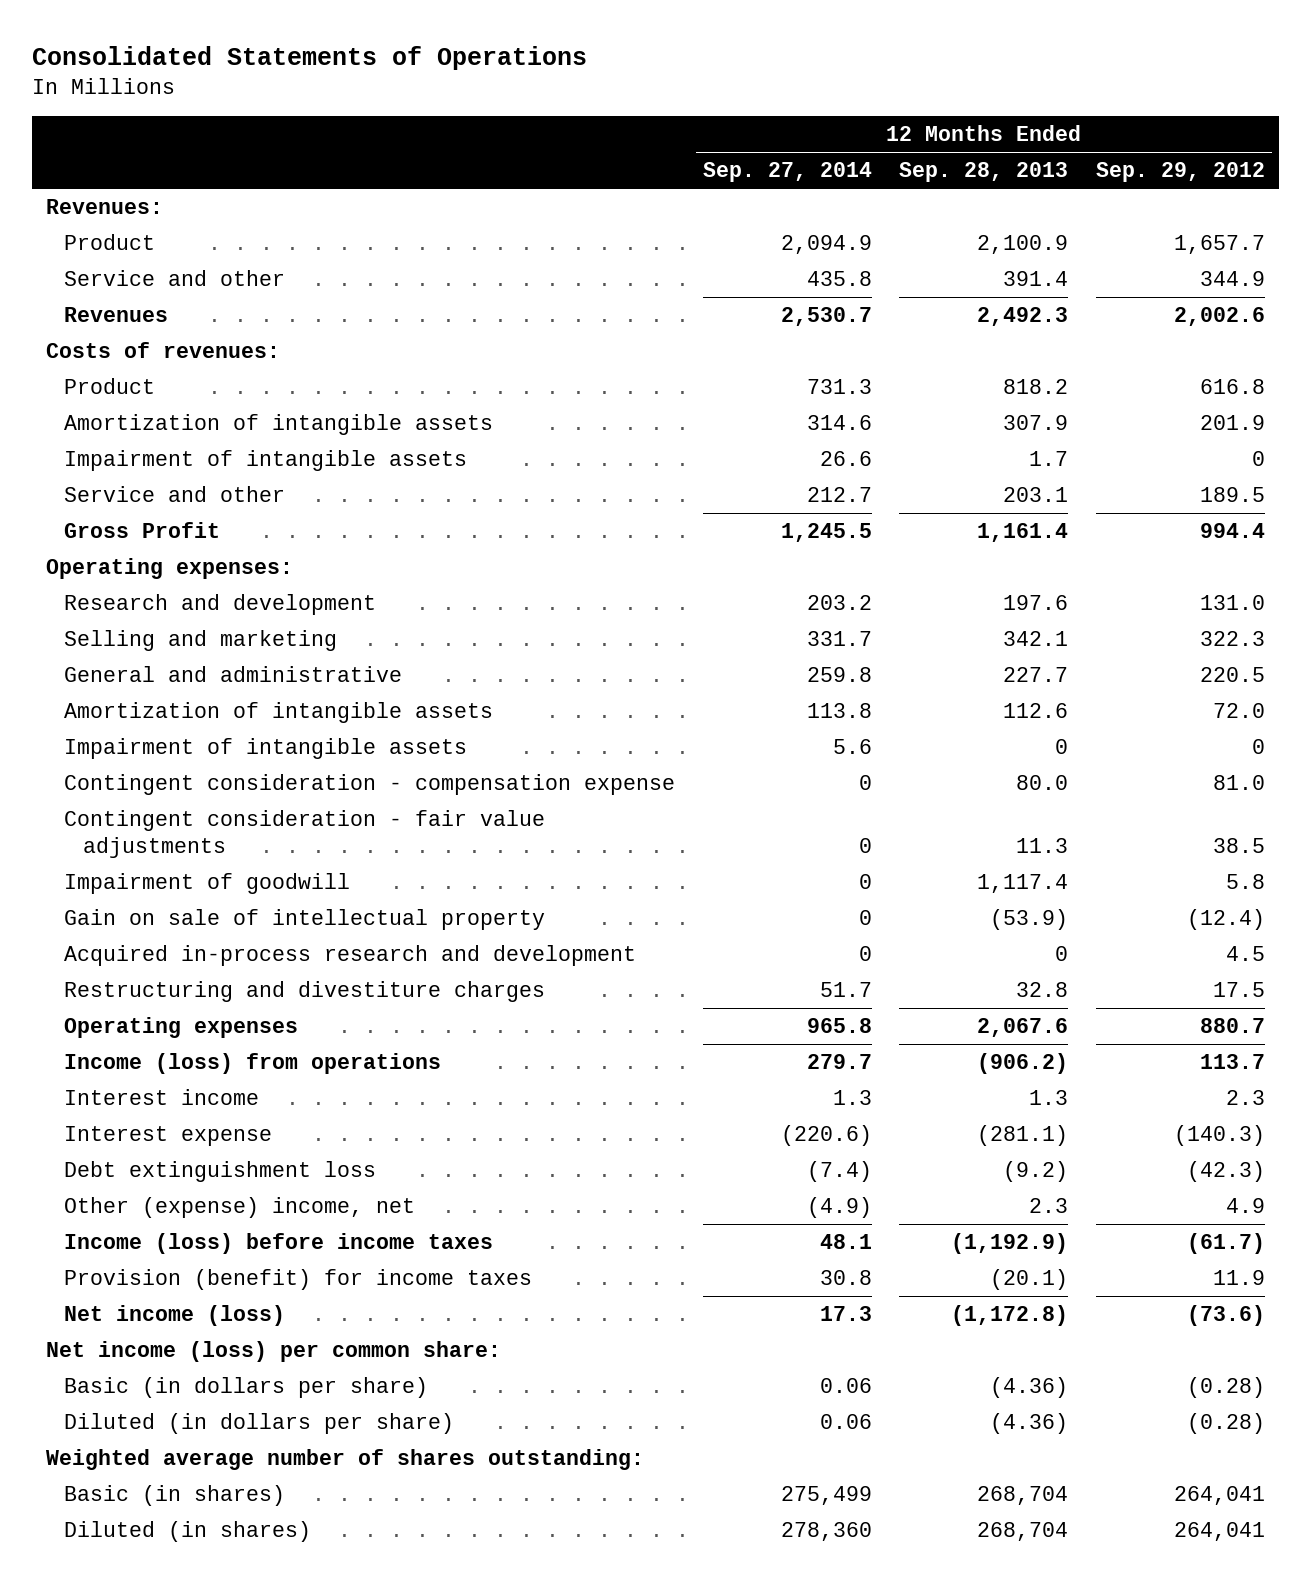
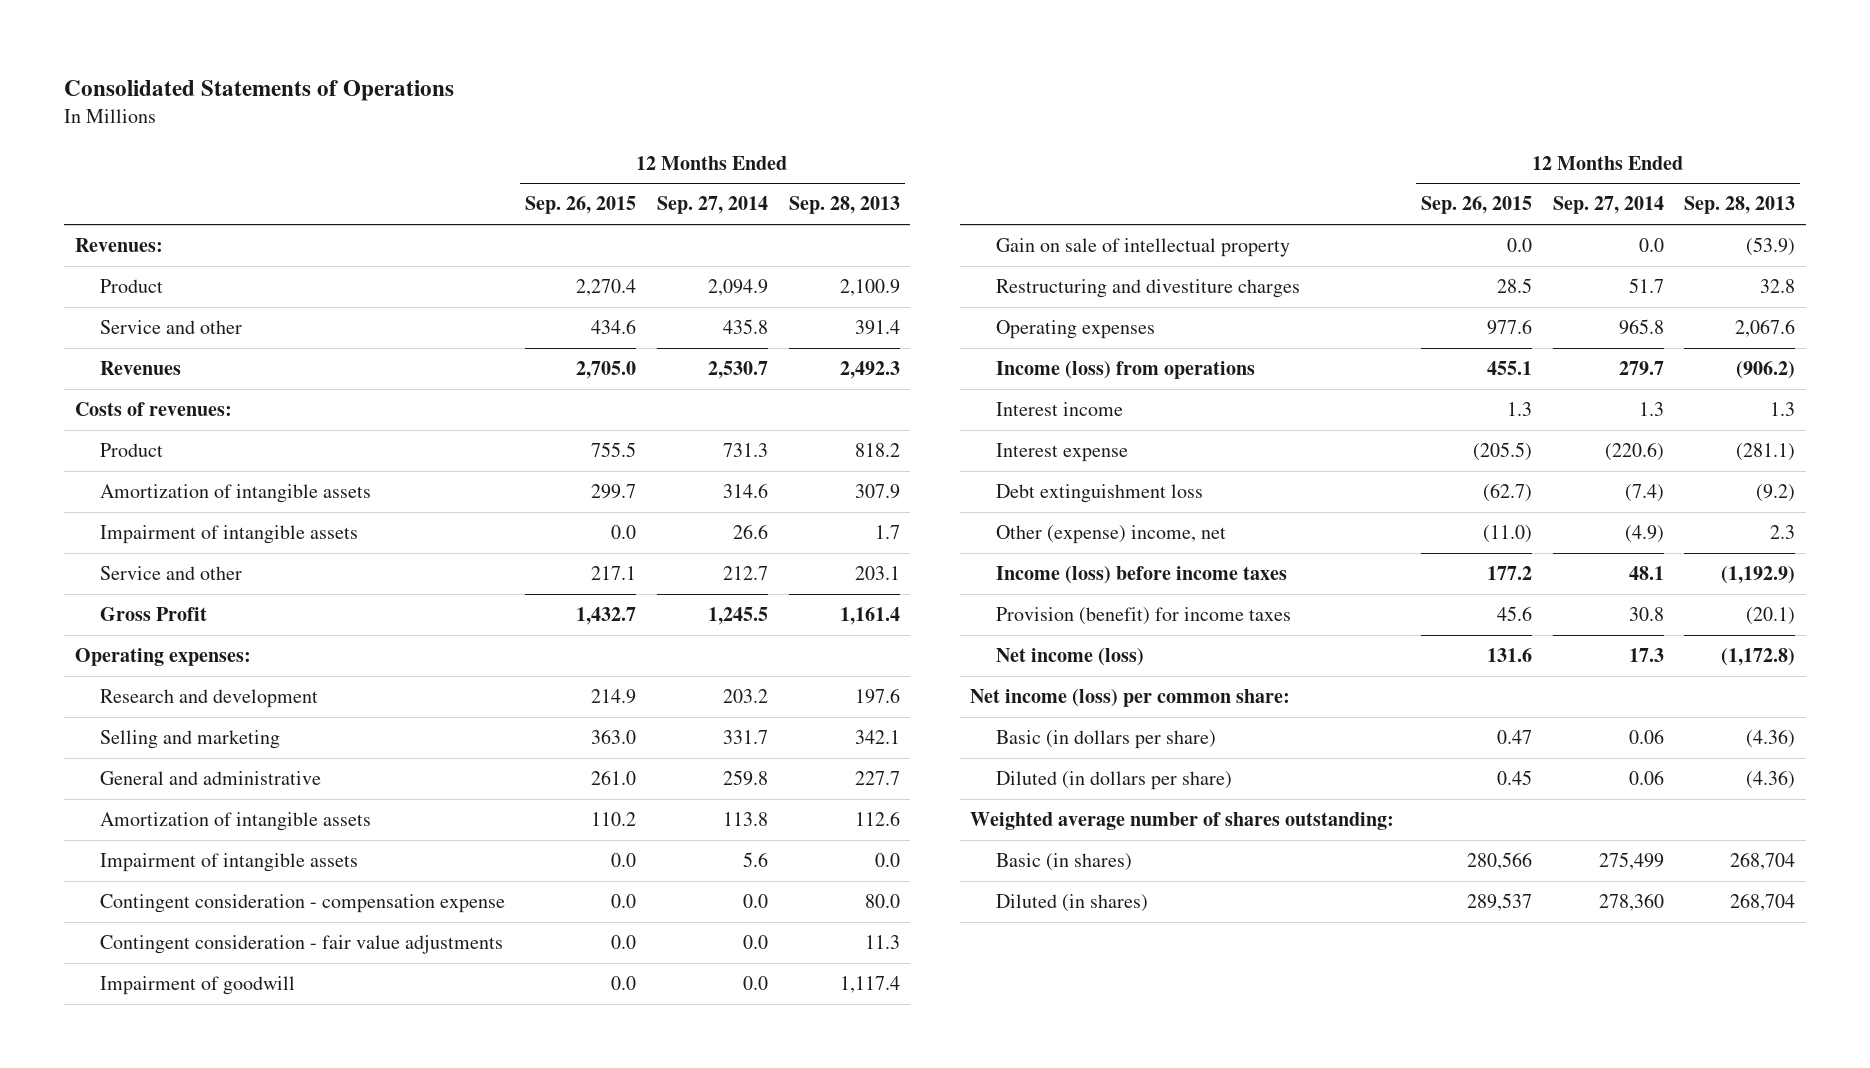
- | 12 Months Ended Sep. 27, 2014 | 12 Months Ended Sep. 28, 2013 | 12 Months Ended Sep. 29, 2012
+ | 12 Months Ended Sep. 26, 2015 | 12 Months Ended Sep. 27, 2014 | 12 Months Ended Sep. 28, 2013
- Impairment of intangible assets | 5.6 | 0 | 0
- Contingent consideration - compensation expense | 0 | 80.0 | 81.0
- Contingent consideration - fair value adjustments | 0 | 11.3 | 38.5
- Impairment of goodwill | 0 | 1,117.4 | 5.8
- Gain on sale of intellectual property | 0 | (53.9) | (12.4)
- Acquired in-process research and development | 0 | 0 | 4.5
+ Impairment of intangible assets | 0.0 | 5.6 | 0.0
+ Contingent consideration - compensation expense | 0.0 | 0.0 | 80.0
+ Contingent consideration - fair value adjustments | 0.0 | 0.0 | 11.3
+ Impairment of goodwill | 0.0 | 0.0 | 1,117.4
+ Gain on sale of intellectual property | 0.0 | 0.0 | (53.9)

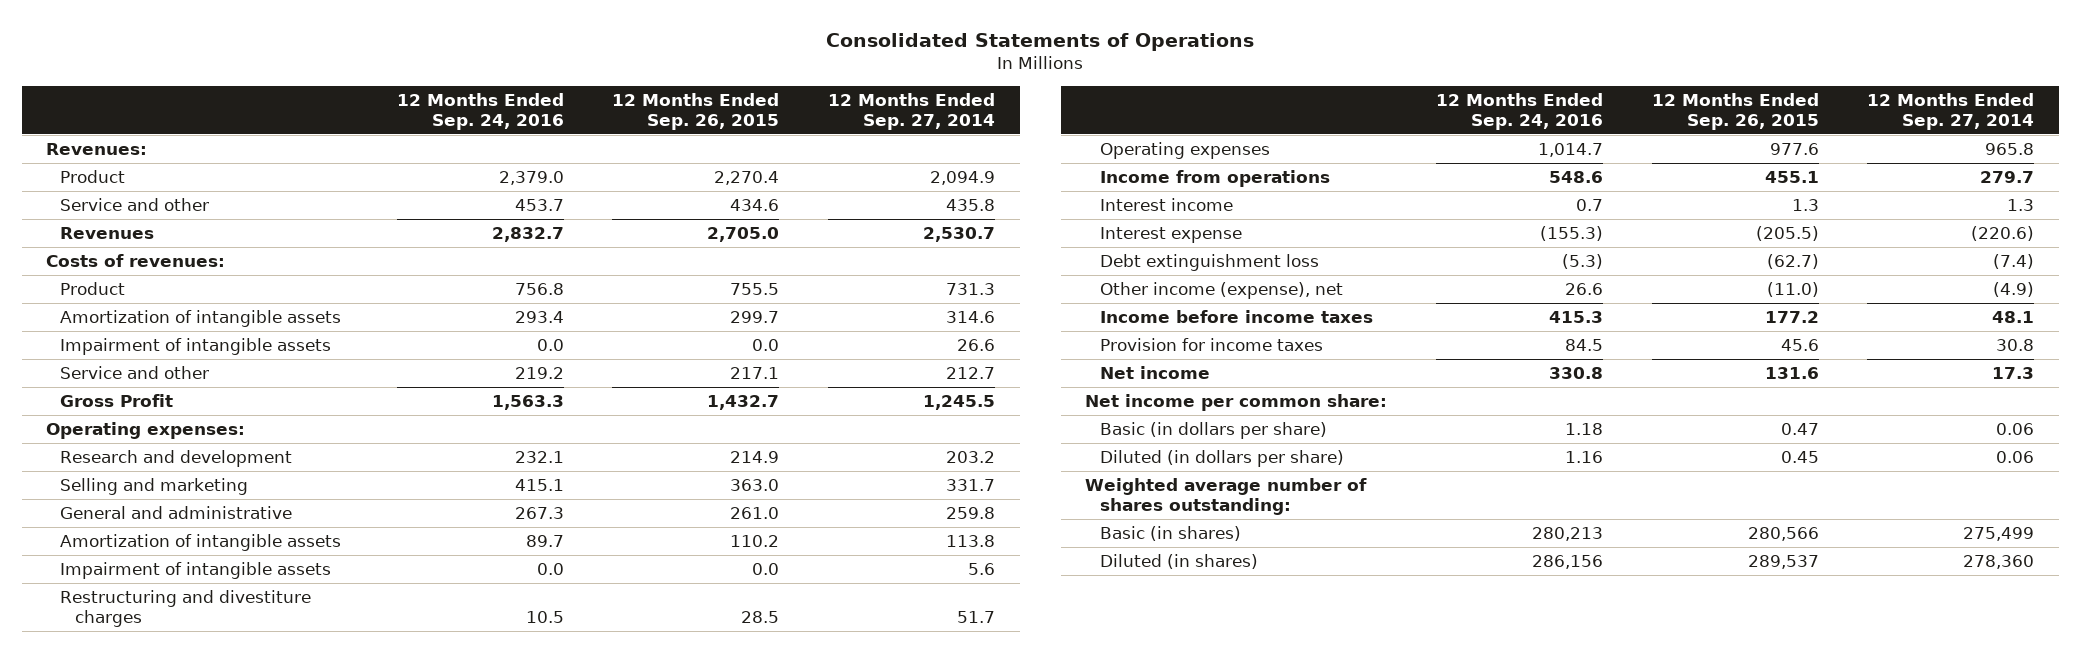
- | 12 Months Ended Sep. 26, 2015 | 12 Months Ended Sep. 27, 2014 | 12 Months Ended Sep. 28, 2013
+ | 12 Months Ended Sep. 24, 2016 | 12 Months Ended Sep. 26, 2015 | 12 Months Ended Sep. 27, 2014
- Contingent consideration - compensation expense | 0.0 | 0.0 | 80.0
- Contingent consideration - fair value adjustments | 0.0 | 0.0 | 11.3
- Impairment of goodwill | 0.0 | 0.0 | 1,117.4
- Gain on sale of intellectual property | 0.0 | 0.0 | (53.9)
- Income (loss) from operations | 455.1 | 279.7 | (906.2)
+ Income from operations | 548.6 | 455.1 | 279.7
- Other (expense) income, net | (11.0) | (4.9) | 2.3
- Income (loss) before income taxes | 177.2 | 48.1 | (1,192.9)
- Provision (benefit) for income taxes | 45.6 | 30.8 | (20.1)
- Net income (loss) | 131.6 | 17.3 | (1,172.8)
- Net income (loss) per common share:
+ Other income (expense), net | 26.6 | (11.0) | (4.9)
+ Income before income taxes | 415.3 | 177.2 | 48.1
+ Provision for income taxes | 84.5 | 45.6 | 30.8
+ Net income | 330.8 | 131.6 | 17.3
+ Net income per common share:

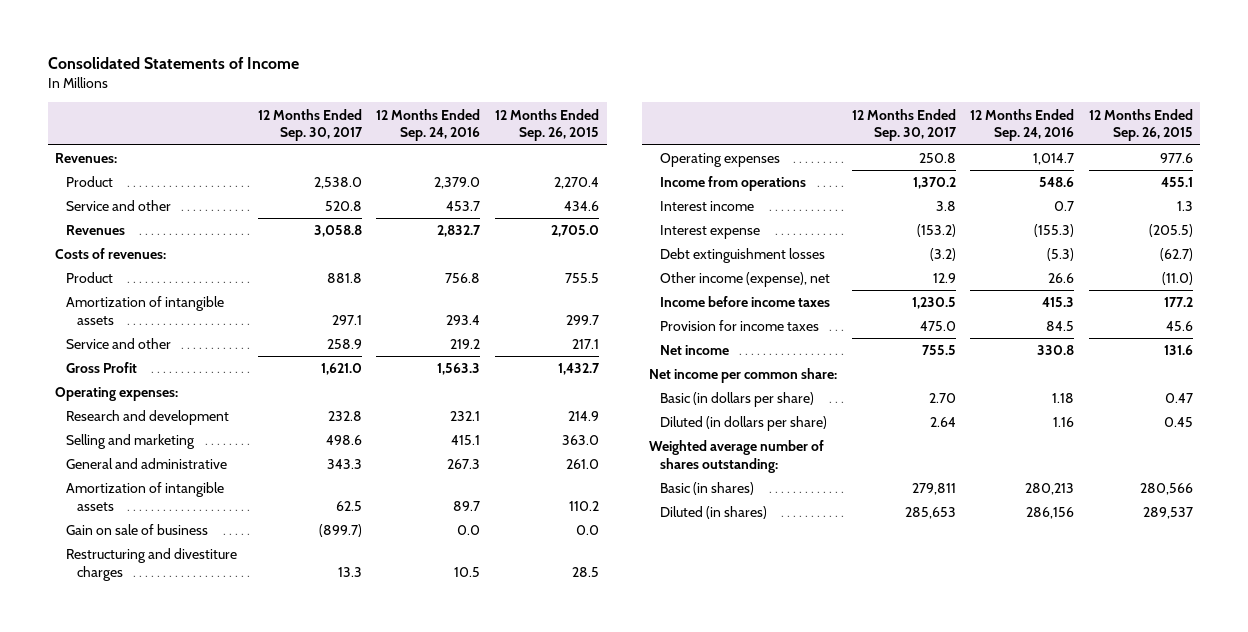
- Consolidated Statements of Operations
+ Consolidated Statements of Income
- | 12 Months Ended Sep. 24, 2016 | 12 Months Ended Sep. 26, 2015 | 12 Months Ended Sep. 27, 2014
+ | 12 Months Ended Sep. 30, 2017 | 12 Months Ended Sep. 24, 2016 | 12 Months Ended Sep. 26, 2015
- Impairment of intangible assets | 0.0 | 0.0 | 26.6
- Impairment of intangible assets | 0.0 | 0.0 | 5.6
+ Gain on sale of business | (899.7) | 0.0 | 0.0
- Debt extinguishment loss | (5.3) | (62.7) | (7.4)
+ Debt extinguishment losses | (3.2) | (5.3) | (62.7)

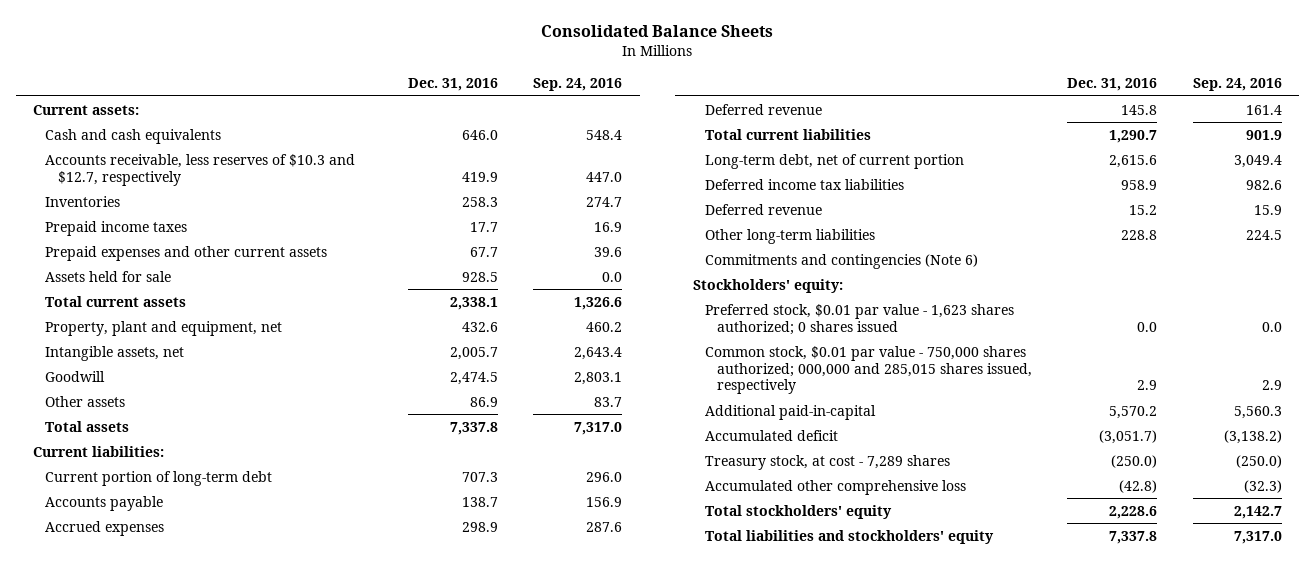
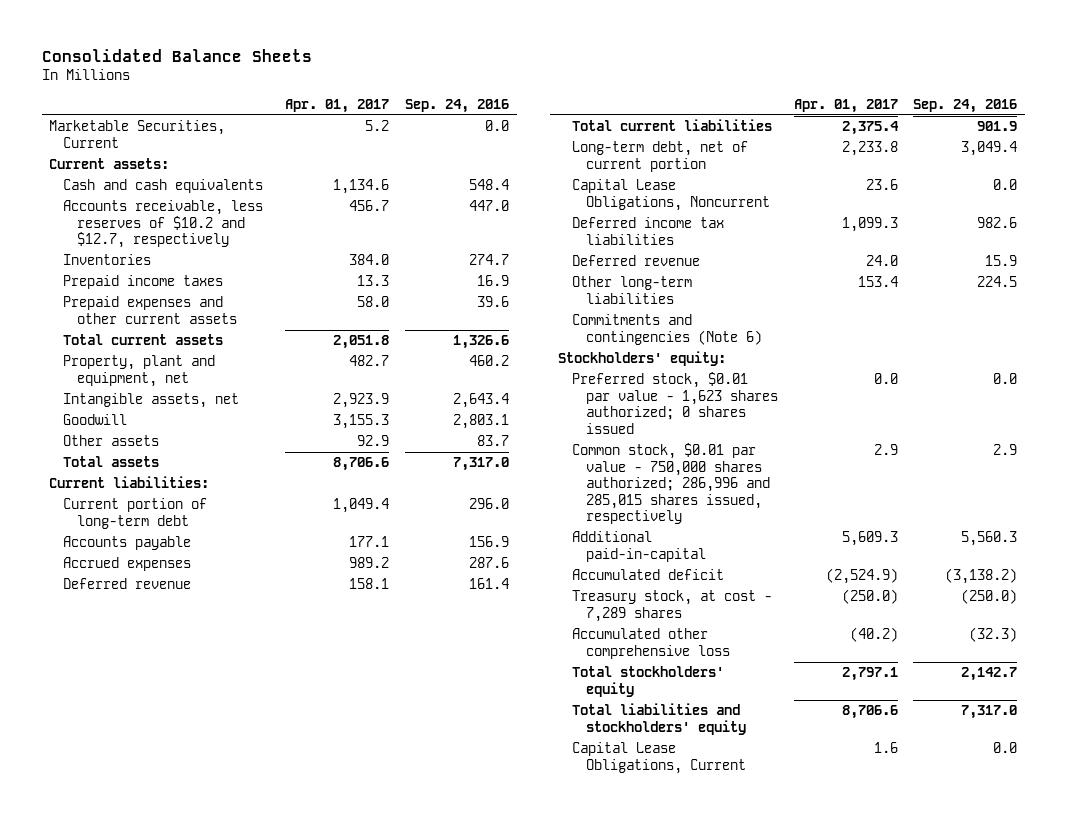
- | Dec. 31, 2016 | Sep. 24, 2016
+ | Apr. 01, 2017 | Sep. 24, 2016
+ Marketable Securities, Current | 5.2 | 0.0
- Accounts receivable, less reserves of $10.3 and $12.7, respectively | 419.9 | 447.0
+ Accounts receivable, less reserves of $10.2 and $12.7, respectively | 456.7 | 447.0
- Assets held for sale | 928.5 | 0.0
+ Capital Lease Obligations, Noncurrent | 23.6 | 0.0
- Common stock, $0.01 par value - 750,000 shares authorized; 000,000 and 285,015 shares issued, respectively | 2.9 | 2.9
+ Common stock, $0.01 par value - 750,000 shares authorized; 286,996 and 285,015 shares issued, respectively | 2.9 | 2.9
+ Capital Lease Obligations, Current | 1.6 | 0.0

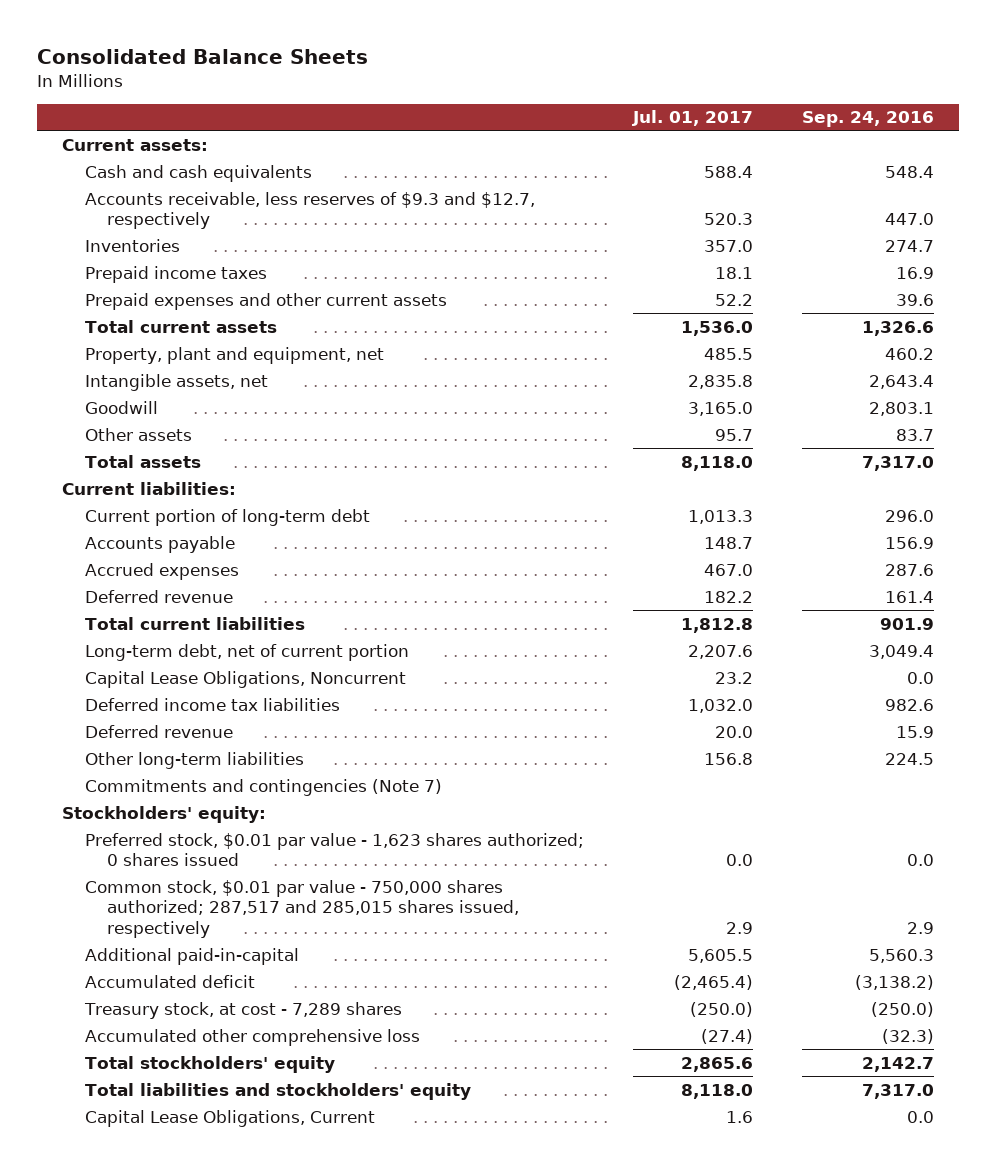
- | Apr. 01, 2017 | Sep. 24, 2016
+ | Jul. 01, 2017 | Sep. 24, 2016
- Marketable Securities, Current | 5.2 | 0.0
- Accounts receivable, less reserves of $10.2 and $12.7, respectively | 456.7 | 447.0
+ Accounts receivable, less reserves of $9.3 and $12.7, respectively | 520.3 | 447.0
- Commitments and contingencies (Note 6)
+ Commitments and contingencies (Note 7)
- Common stock, $0.01 par value - 750,000 shares authorized; 286,996 and 285,015 shares issued, respectively | 2.9 | 2.9
+ Common stock, $0.01 par value - 750,000 shares authorized; 287,517 and 285,015 shares issued, respectively | 2.9 | 2.9

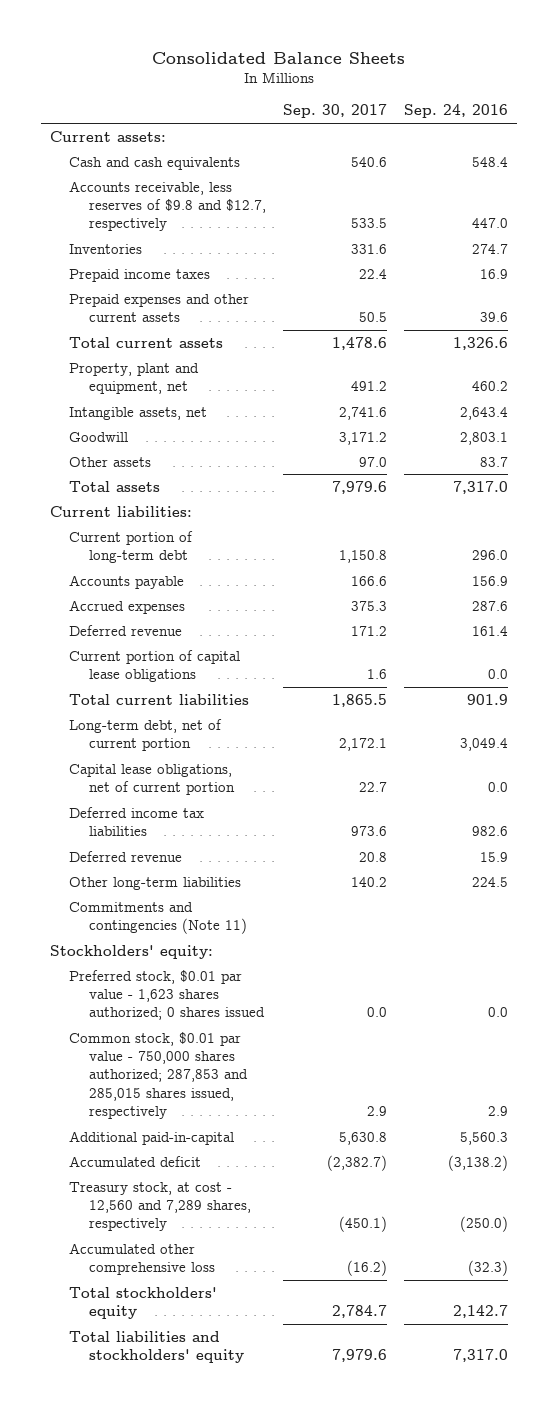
- | Jul. 01, 2017 | Sep. 24, 2016
+ | Sep. 30, 2017 | Sep. 24, 2016
- Accounts receivable, less reserves of $9.3 and $12.7, respectively | 520.3 | 447.0
+ Accounts receivable, less reserves of $9.8 and $12.7, respectively | 533.5 | 447.0
+ Current portion of capital lease obligations | 1.6 | 0.0
- Capital Lease Obligations, Noncurrent | 23.2 | 0.0
+ Capital lease obligations, net of current portion | 22.7 | 0.0
- Commitments and contingencies (Note 7)
+ Commitments and contingencies (Note 11)
- Common stock, $0.01 par value - 750,000 shares authorized; 287,517 and 285,015 shares issued, respectively | 2.9 | 2.9
+ Common stock, $0.01 par value - 750,000 shares authorized; 287,853 and 285,015 shares issued, respectively | 2.9 | 2.9
- Treasury stock, at cost - 7,289 shares | (250.0) | (250.0)
+ Treasury stock, at cost - 12,560 and 7,289 shares, respectively | (450.1) | (250.0)
- Capital Lease Obligations, Current | 1.6 | 0.0

